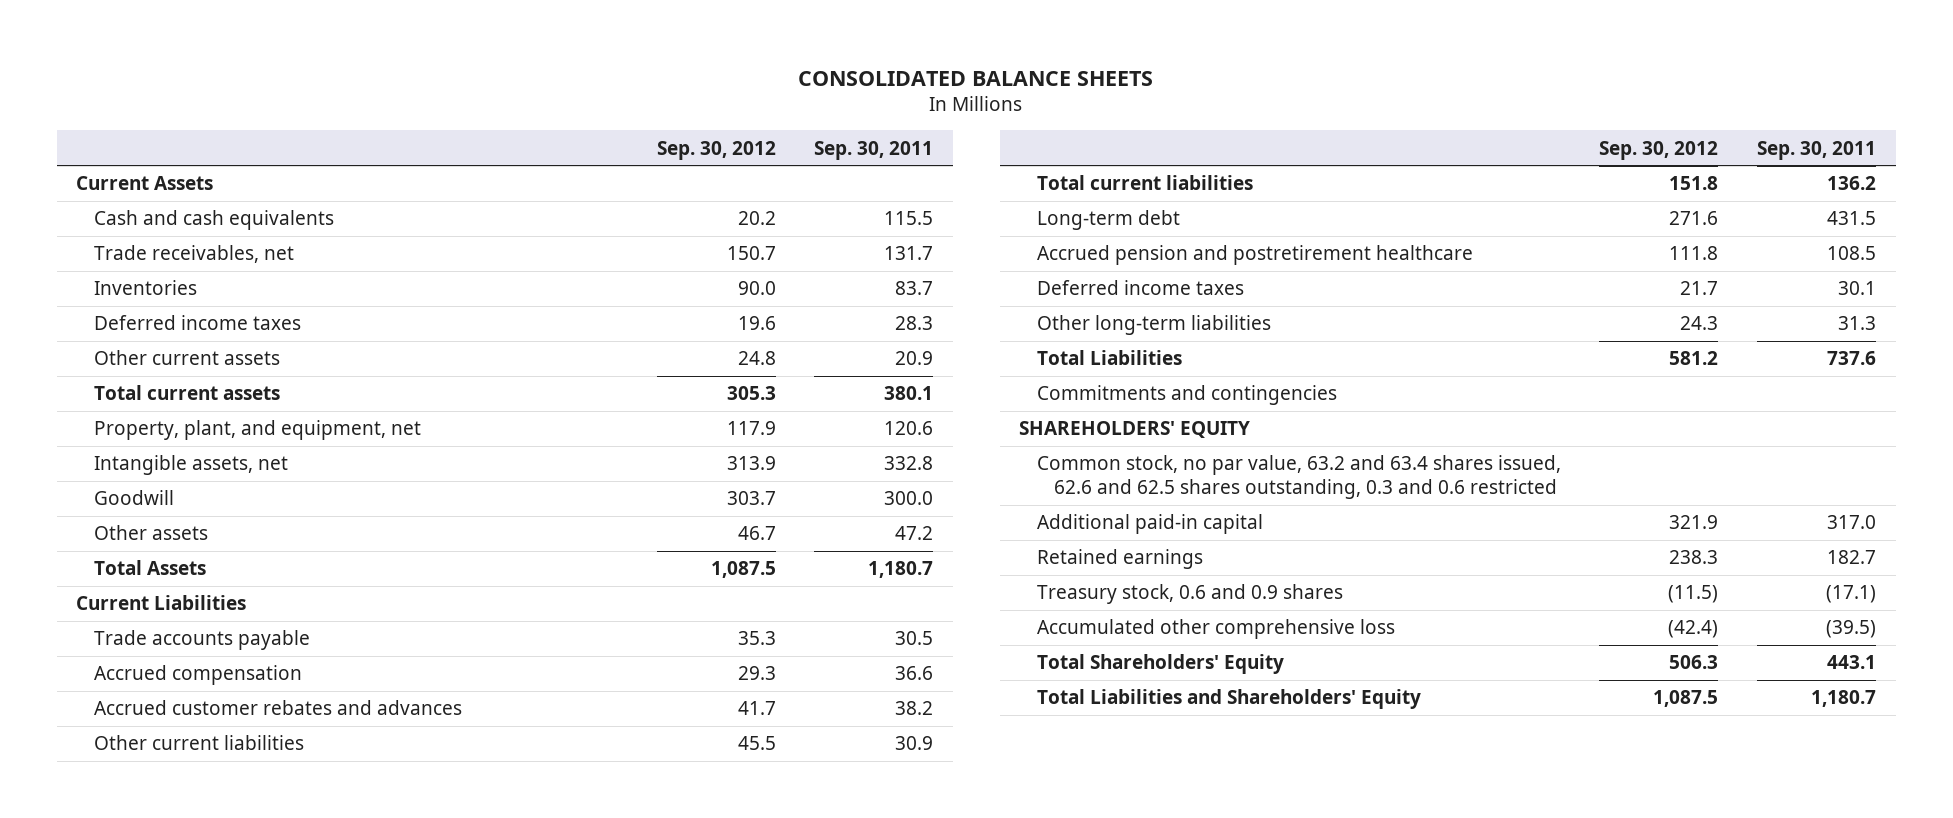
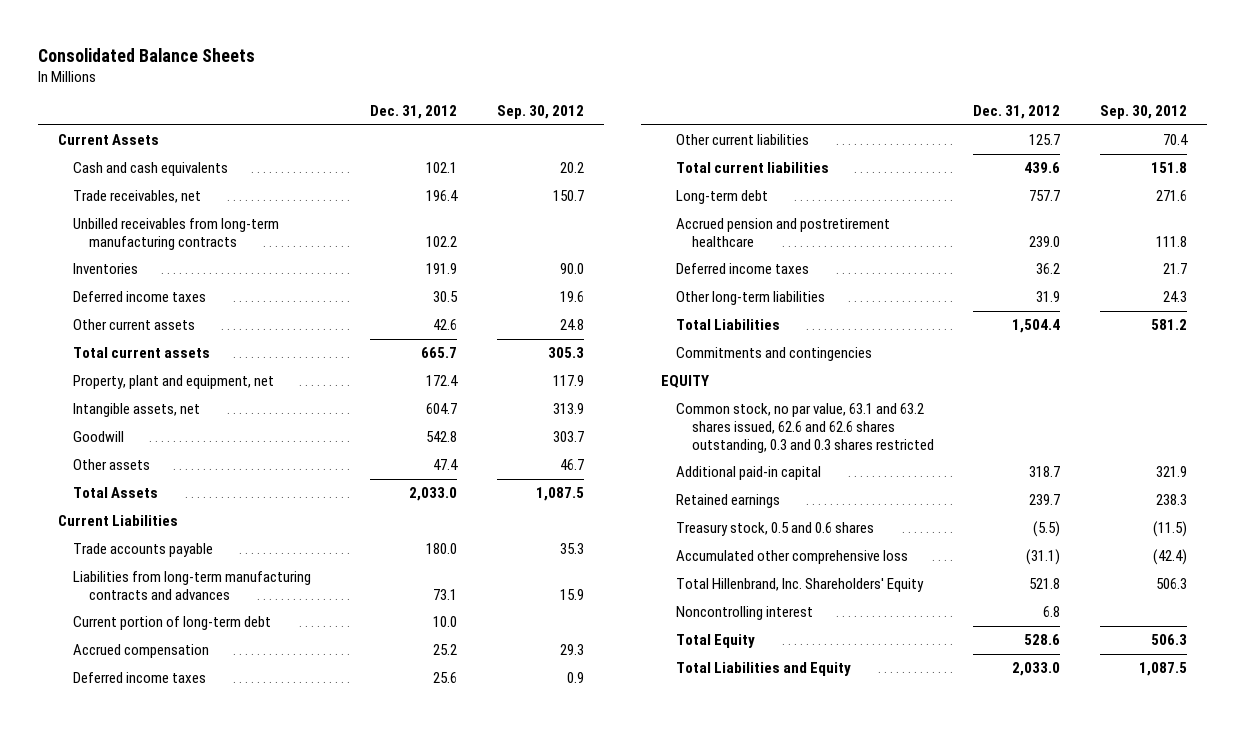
- CONSOLIDATED BALANCE SHEETS
+ Consolidated Balance Sheets
- | Sep. 30, 2012 | Sep. 30, 2011
+ | Dec. 31, 2012 | Sep. 30, 2012
+ Unbilled receivables from long-term manufacturing contracts | 102.2 |
- Property, plant, and equipment, net | 117.9 | 120.6
+ Property, plant and equipment, net | 172.4 | 117.9
+ Liabilities from long-term manufacturing contracts and advances | 73.1 | 15.9
+ Current portion of long-term debt | 10.0 |
- Accrued customer rebates and advances | 41.7 | 38.2
- Other current liabilities | 45.5 | 30.9
+ Deferred income taxes | 25.6 | 0.9
+ Other current liabilities | 125.7 | 70.4
- SHAREHOLDERS' EQUITY
- Common stock, no par value, 63.2 and 63.4 shares issued, 62.6 and 62.5 shares outstanding, 0.3 and 0.6 restricted
+ EQUITY
+ Common stock, no par value, 63.1 and 63.2 shares issued, 62.6 and 62.6 shares outstanding, 0.3 and 0.3 shares restricted
- Treasury stock, 0.6 and 0.9 shares | (11.5) | (17.1)
+ Treasury stock, 0.5 and 0.6 shares | (5.5) | (11.5)
- Total Shareholders' Equity | 506.3 | 443.1
- Total Liabilities and Shareholders' Equity | 1,087.5 | 1,180.7
+ Total Hillenbrand, Inc. Shareholders' Equity | 521.8 | 506.3
+ Noncontrolling interest | 6.8 |
+ Total Equity | 528.6 | 506.3
+ Total Liabilities and Equity | 2,033.0 | 1,087.5

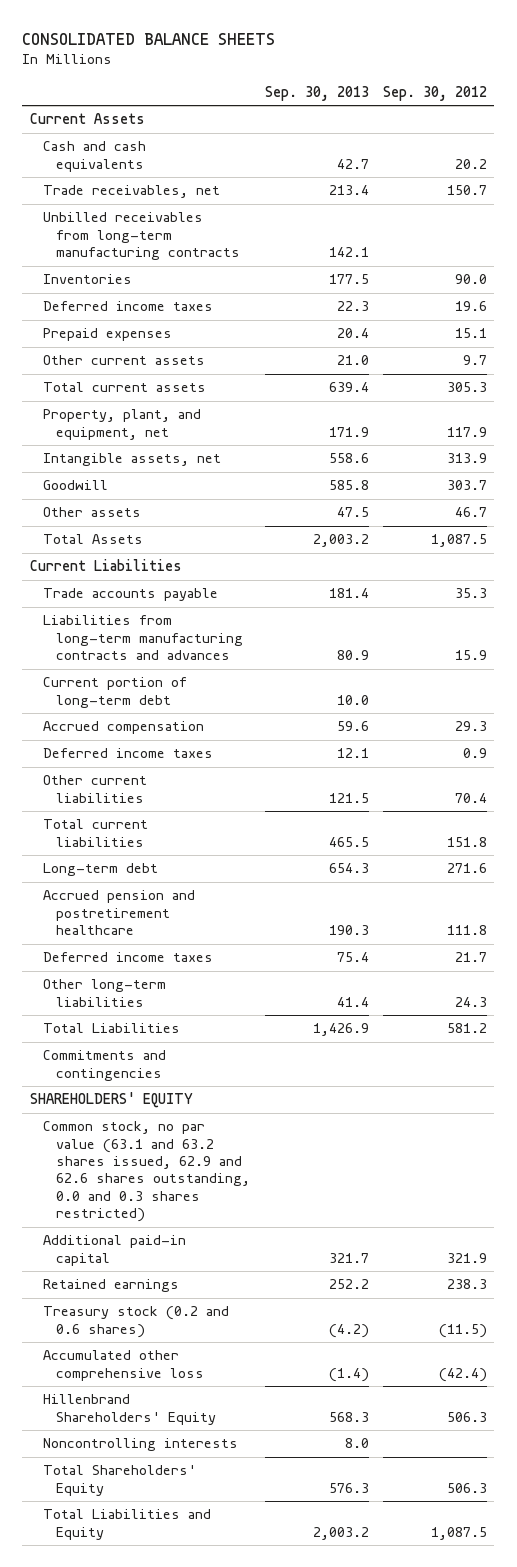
- Consolidated Balance Sheets
+ CONSOLIDATED BALANCE SHEETS
- | Dec. 31, 2012 | Sep. 30, 2012
+ | Sep. 30, 2013 | Sep. 30, 2012
- Other current assets | 42.6 | 24.8
+ Prepaid expenses | 20.4 | 15.1
+ Other current assets | 21.0 | 9.7
- Property, plant and equipment, net | 172.4 | 117.9
+ Property, plant, and equipment, net | 171.9 | 117.9
- EQUITY
- Common stock, no par value, 63.1 and 63.2 shares issued, 62.6 and 62.6 shares outstanding, 0.3 and 0.3 shares restricted
+ SHAREHOLDERS' EQUITY
+ Common stock, no par value (63.1 and 63.2 shares issued, 62.9 and 62.6 shares outstanding, 0.0 and 0.3 shares restricted)
- Treasury stock, 0.5 and 0.6 shares | (5.5) | (11.5)
+ Treasury stock (0.2 and 0.6 shares) | (4.2) | (11.5)
- Total Hillenbrand, Inc. Shareholders' Equity | 521.8 | 506.3
- Noncontrolling interest | 6.8 |
- Total Equity | 528.6 | 506.3
+ Hillenbrand Shareholders' Equity | 568.3 | 506.3
+ Noncontrolling interests | 8.0 |
+ Total Shareholders' Equity | 576.3 | 506.3

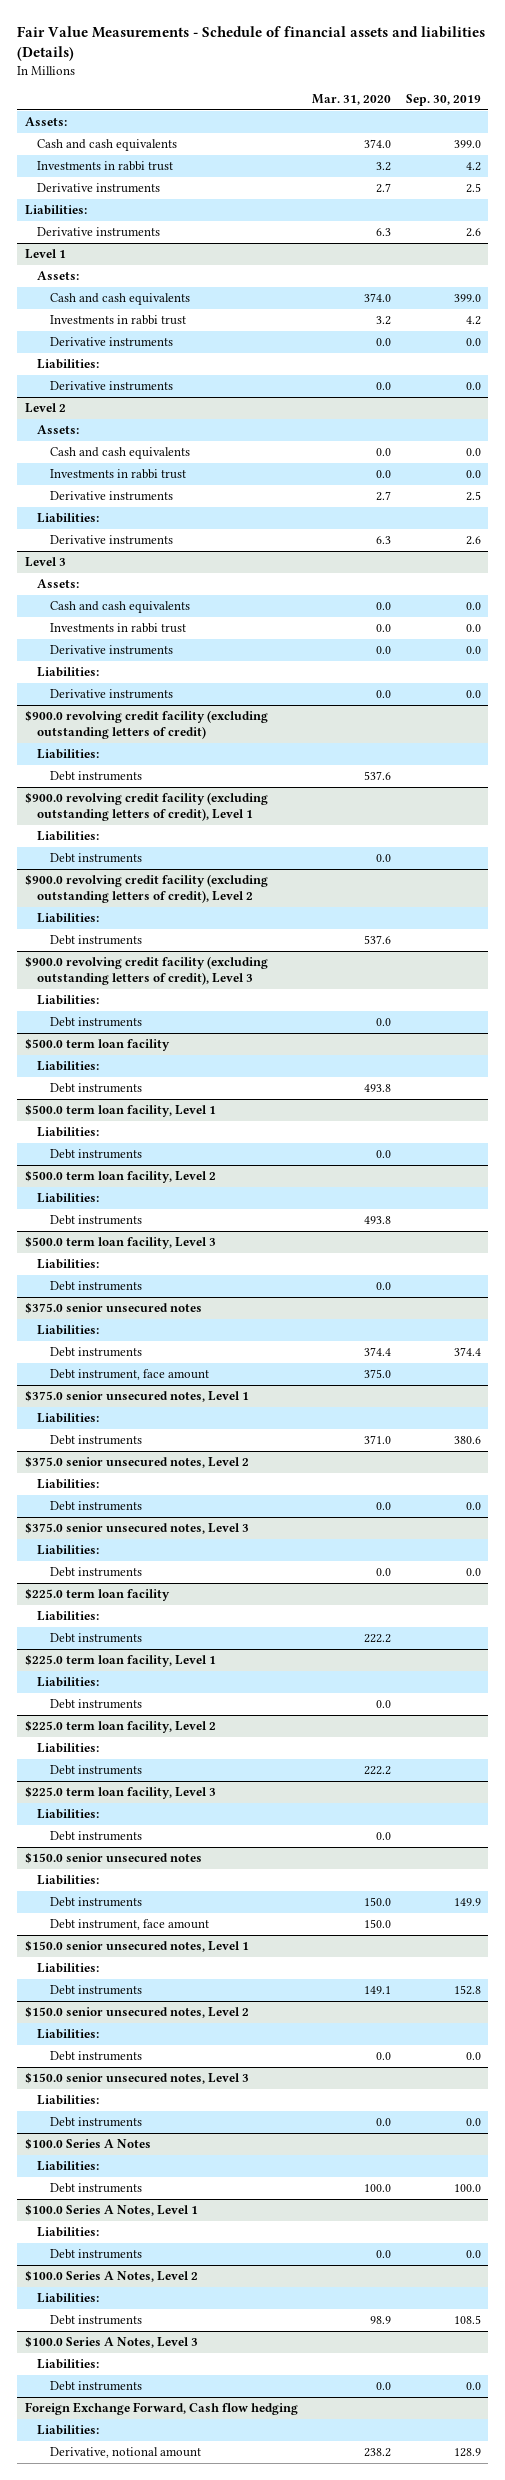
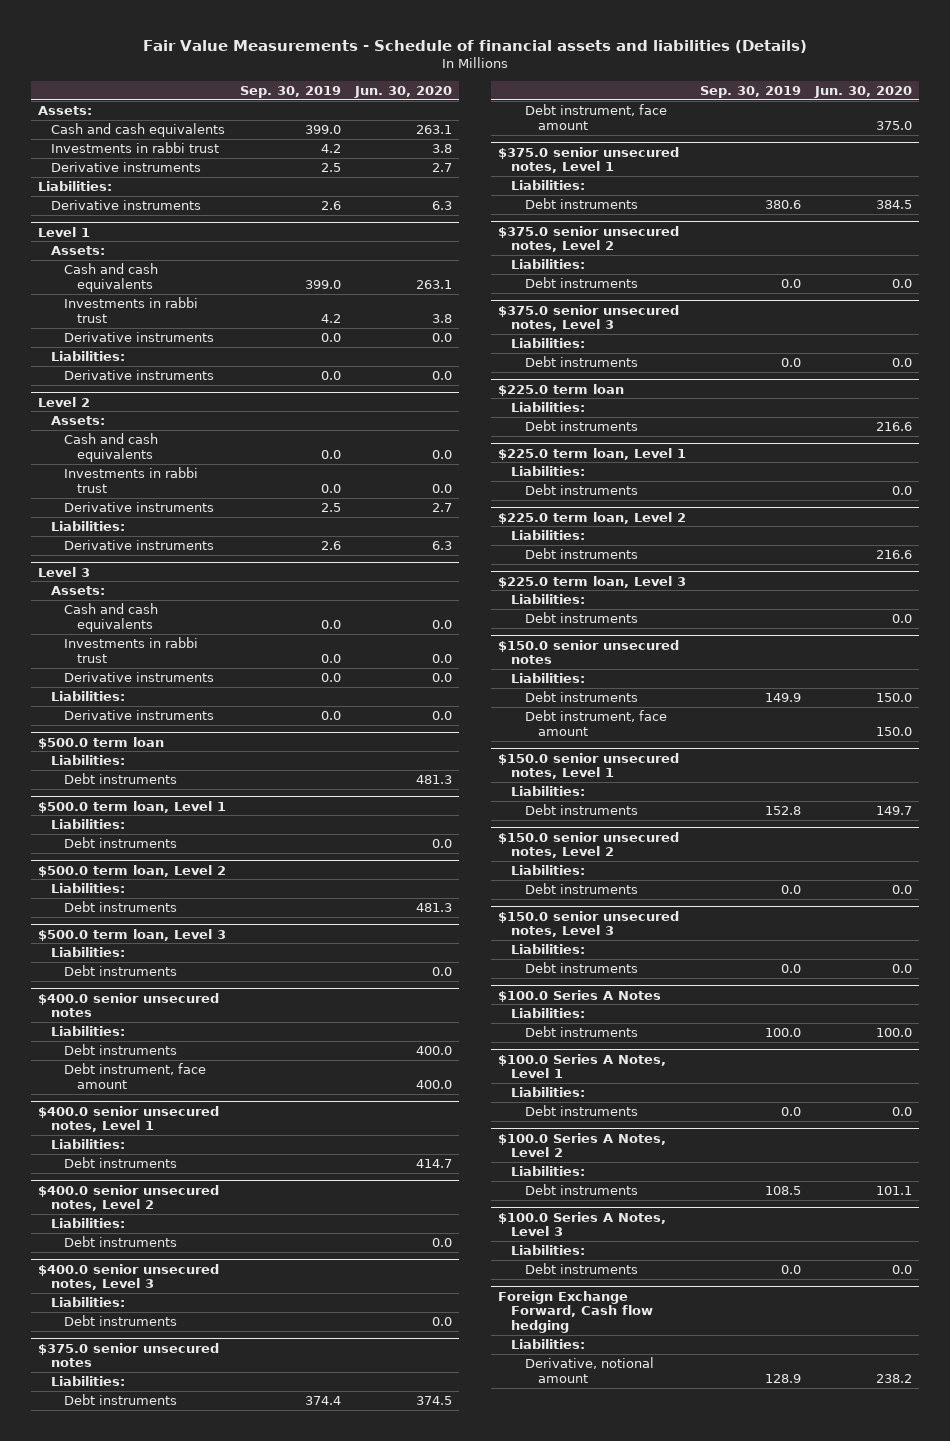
- | Mar. 31, 2020 | Sep. 30, 2019
+ | Sep. 30, 2019 | Jun. 30, 2020
- $900.0 revolving credit facility (excluding outstanding letters of credit)
+ $500.0 term loan
- $900.0 revolving credit facility (excluding outstanding letters of credit), Level 1
+ $500.0 term loan, Level 1
- $900.0 revolving credit facility (excluding outstanding letters of credit), Level 2
+ $500.0 term loan, Level 2
- $900.0 revolving credit facility (excluding outstanding letters of credit), Level 3
+ $500.0 term loan, Level 3
- $500.0 term loan facility
+ $400.0 senior unsecured notes
- $500.0 term loan facility, Level 1
+ Debt instrument, face amount | | 400.0
+ $400.0 senior unsecured notes, Level 1
- $500.0 term loan facility, Level 2
+ $400.0 senior unsecured notes, Level 2
- $500.0 term loan facility, Level 3
+ $400.0 senior unsecured notes, Level 3
- $225.0 term loan facility
+ $225.0 term loan
- $225.0 term loan facility, Level 1
+ $225.0 term loan, Level 1
- $225.0 term loan facility, Level 2
+ $225.0 term loan, Level 2
- $225.0 term loan facility, Level 3
+ $225.0 term loan, Level 3

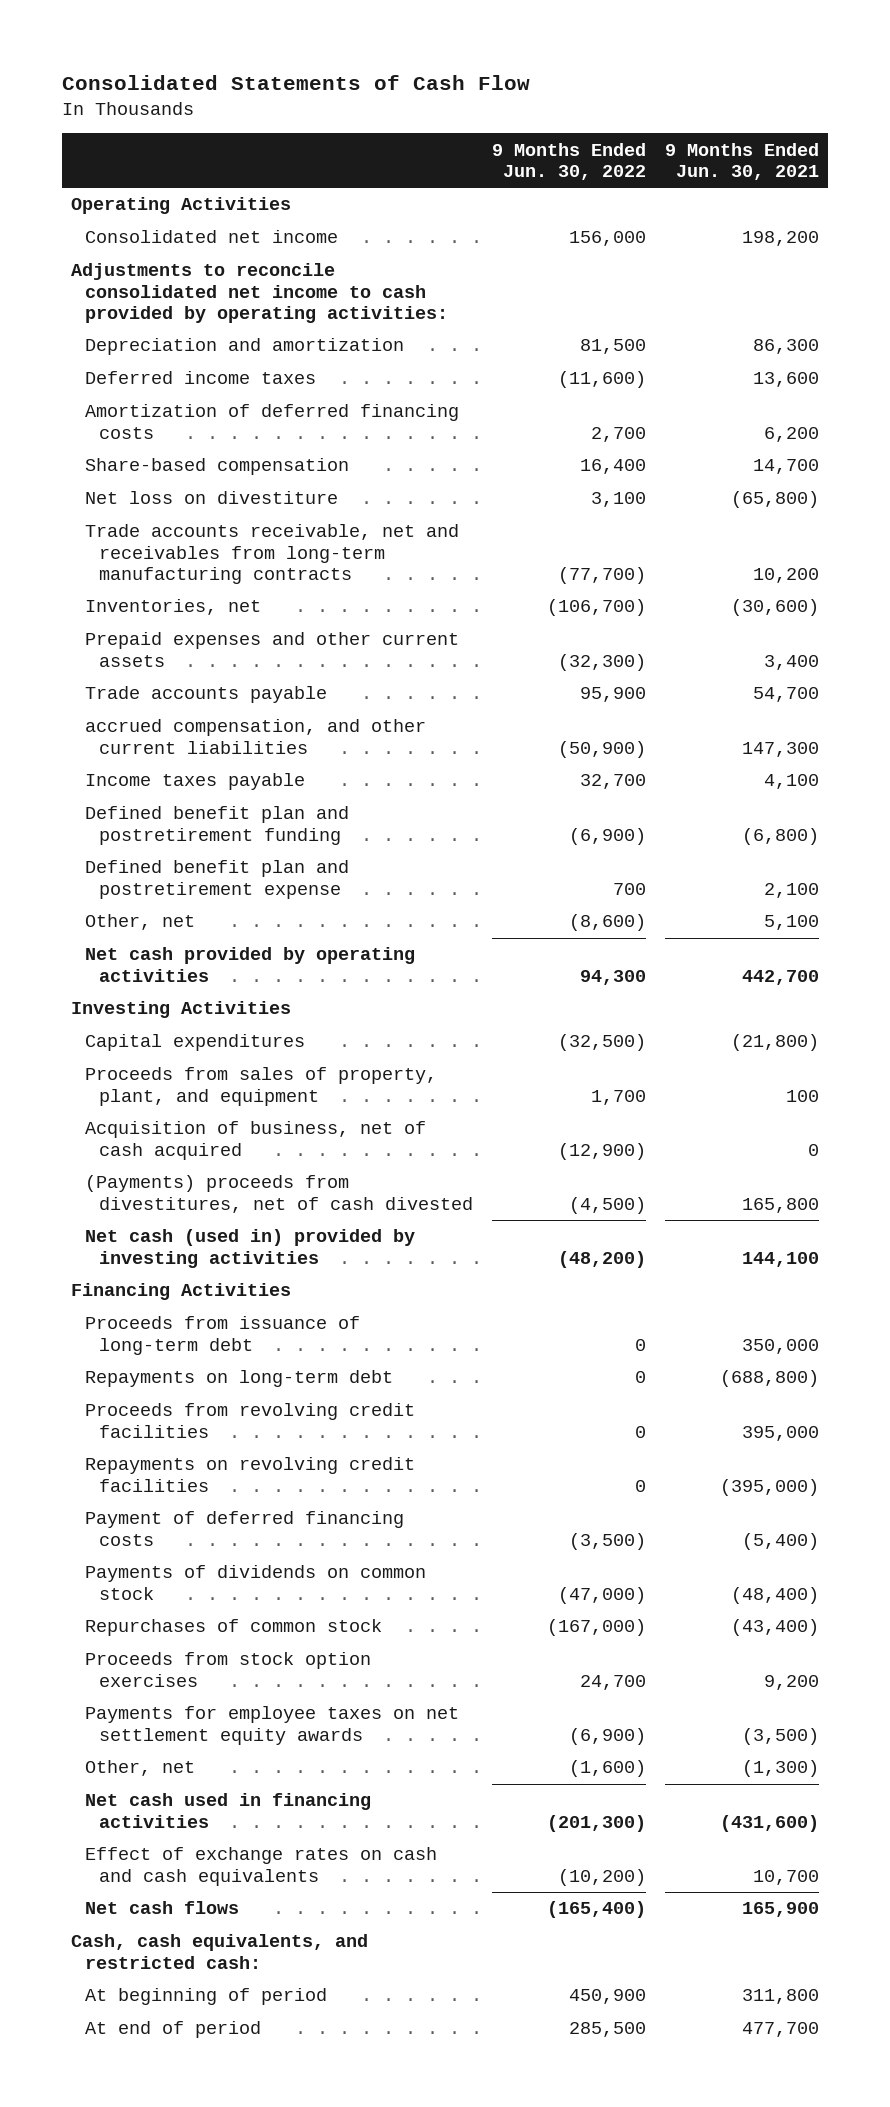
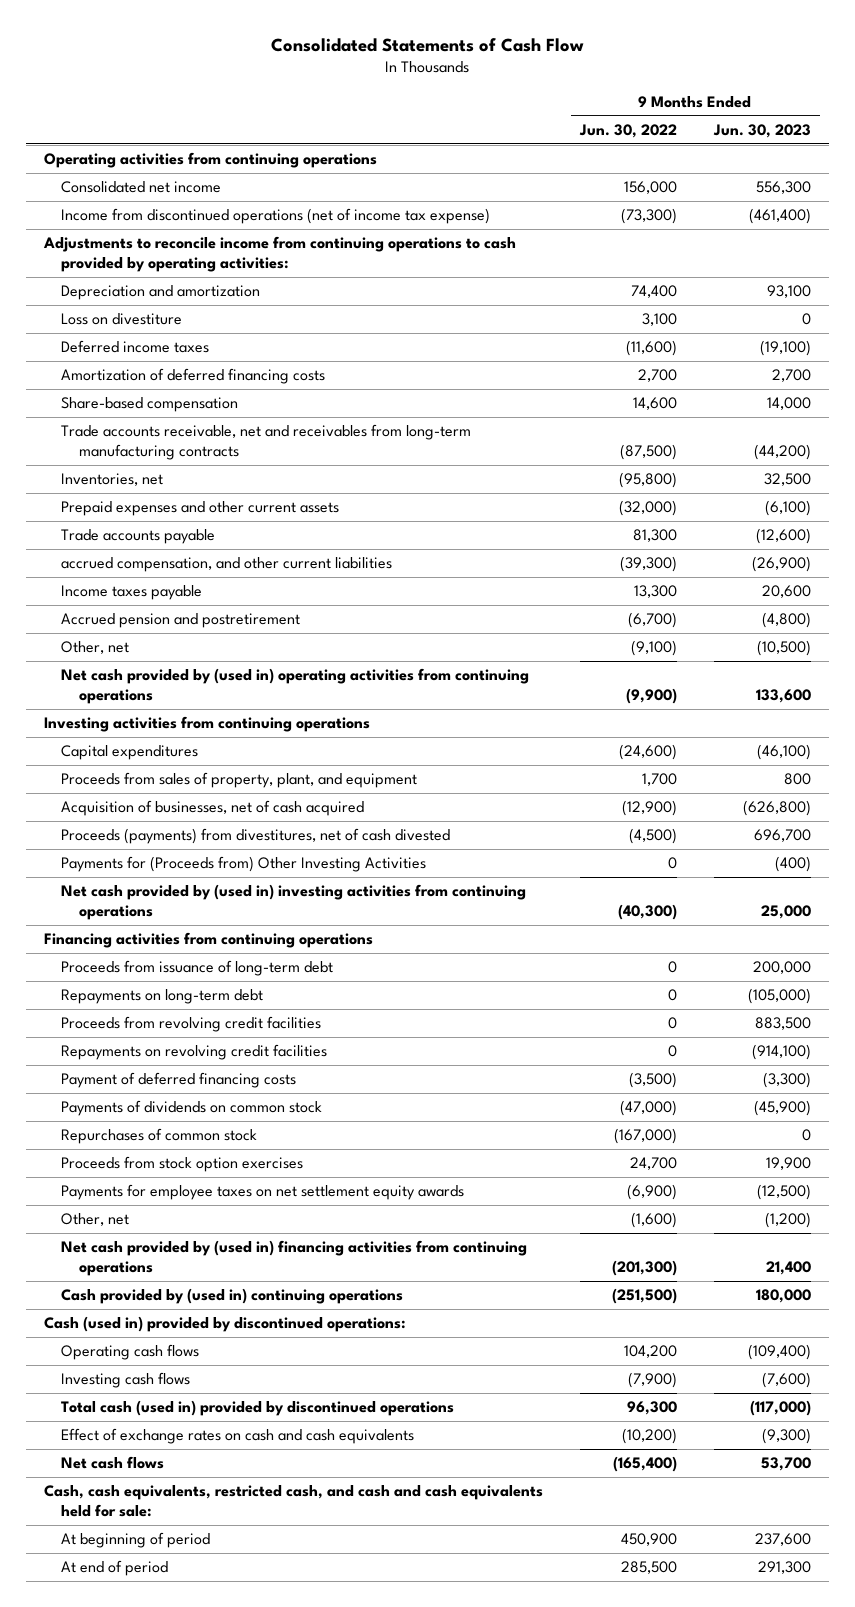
- | 9 Months Ended Jun. 30, 2022 | 9 Months Ended Jun. 30, 2021
+ | 9 Months Ended Jun. 30, 2022 | 9 Months Ended Jun. 30, 2023
- Operating Activities
+ Operating activities from continuing operations
- Adjustments to reconcile consolidated net income to cash provided by operating activities:
- Depreciation and amortization | 81,500 | 86,300
+ Income from discontinued operations (net of income tax expense) | (73,300) | (461,400)
+ Adjustments to reconcile income from continuing operations to cash provided by operating activities:
+ Depreciation and amortization | 74,400 | 93,100
+ Loss on divestiture | 3,100 | 0
- Share-based compensation | 16,400 | 14,700
- Net loss on divestiture | 3,100 | (65,800)
- Trade accounts receivable, net and receivables from long-term manufacturing contracts | (77,700) | 10,200
- Inventories, net | (106,700) | (30,600)
- Prepaid expenses and other current assets | (32,300) | 3,400
- Trade accounts payable | 95,900 | 54,700
- accrued compensation, and other current liabilities | (50,900) | 147,300
- Income taxes payable | 32,700 | 4,100
- Defined benefit plan and postretirement funding | (6,900) | (6,800)
- Defined benefit plan and postretirement expense | 700 | 2,100
- Other, net | (8,600) | 5,100
- Net cash provided by operating activities | 94,300 | 442,700
- Investing Activities
- Capital expenditures | (32,500) | (21,800)
+ Share-based compensation | 14,600 | 14,000
+ Trade accounts receivable, net and receivables from long-term manufacturing contracts | (87,500) | (44,200)
+ Inventories, net | (95,800) | 32,500
+ Prepaid expenses and other current assets | (32,000) | (6,100)
+ Trade accounts payable | 81,300 | (12,600)
+ accrued compensation, and other current liabilities | (39,300) | (26,900)
+ Income taxes payable | 13,300 | 20,600
+ Accrued pension and postretirement | (6,700) | (4,800)
+ Other, net | (9,100) | (10,500)
+ Net cash provided by (used in) operating activities from continuing operations | (9,900) | 133,600
+ Investing activities from continuing operations
+ Capital expenditures | (24,600) | (46,100)
- Acquisition of business, net of cash acquired | (12,900) | 0
- (Payments) proceeds from divestitures, net of cash divested | (4,500) | 165,800
- Net cash (used in) provided by investing activities | (48,200) | 144,100
- Financing Activities
+ Acquisition of businesses, net of cash acquired | (12,900) | (626,800)
+ Proceeds (payments) from divestitures, net of cash divested | (4,500) | 696,700
+ Payments for (Proceeds from) Other Investing Activities | 0 | (400)
+ Net cash provided by (used in) investing activities from continuing operations | (40,300) | 25,000
+ Financing activities from continuing operations
- Net cash used in financing activities | (201,300) | (431,600)
+ Net cash provided by (used in) financing activities from continuing operations | (201,300) | 21,400
+ Cash provided by (used in) continuing operations | (251,500) | 180,000
+ Cash (used in) provided by discontinued operations:
+ Operating cash flows | 104,200 | (109,400)
+ Investing cash flows | (7,900) | (7,600)
+ Total cash (used in) provided by discontinued operations | 96,300 | (117,000)
- Cash, cash equivalents, and restricted cash:
+ Cash, cash equivalents, restricted cash, and cash and cash equivalents held for sale:

